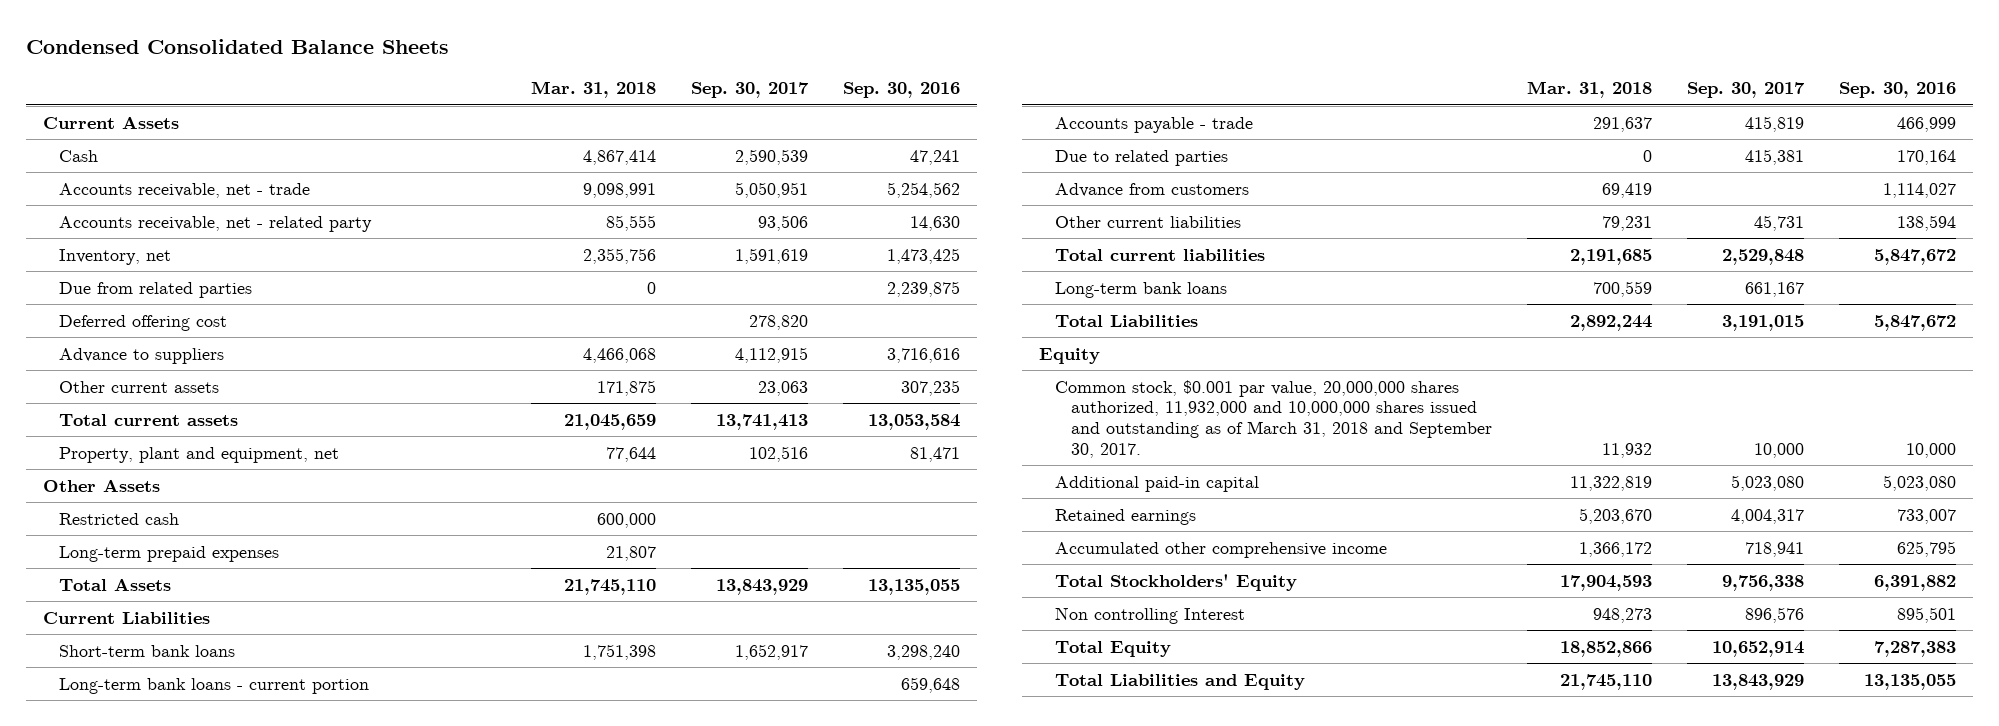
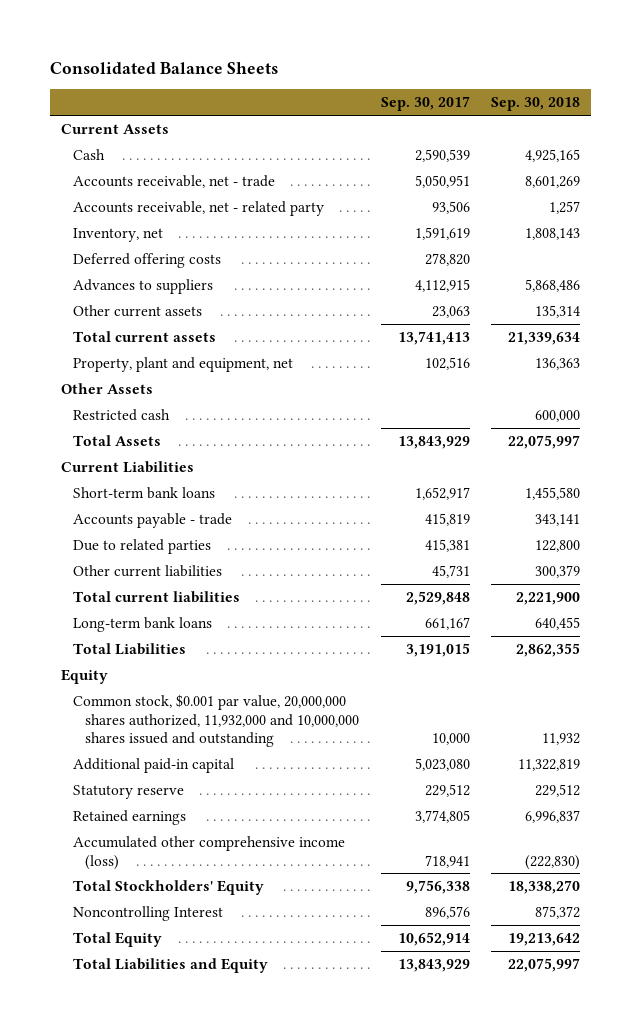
- Condensed Consolidated Balance Sheets
+ Consolidated Balance Sheets
- | Mar. 31, 2018 | Sep. 30, 2017 | Sep. 30, 2016
+ | Sep. 30, 2017 | Sep. 30, 2018
- Due from related parties | 0 | | 2,239,875
- Deferred offering cost | | 278,820 |
- Advance to suppliers | 4,466,068 | 4,112,915 | 3,716,616
+ Deferred offering costs | 278,820 |
+ Advances to suppliers | 4,112,915 | 5,868,486
- Long-term prepaid expenses | 21,807 | |
- Long-term bank loans - current portion | | | 659,648
- Advance from customers | 69,419 | | 1,114,027
- Common stock, $0.001 par value, 20,000,000 shares authorized, 11,932,000 and 10,000,000 shares issued and outstanding as of March 31, 2018 and September 30, 2017. | 11,932 | 10,000 | 10,000
+ Common stock, $0.001 par value, 20,000,000 shares authorized, 11,932,000 and 10,000,000 shares issued and outstanding | 10,000 | 11,932
- Retained earnings | 5,203,670 | 4,004,317 | 733,007
- Accumulated other comprehensive income | 1,366,172 | 718,941 | 625,795
+ Statutory reserve | 229,512 | 229,512
+ Retained earnings | 3,774,805 | 6,996,837
+ Accumulated other comprehensive income (loss) | 718,941 | (222,830)
- Non controlling Interest | 948,273 | 896,576 | 895,501
+ Noncontrolling Interest | 896,576 | 875,372

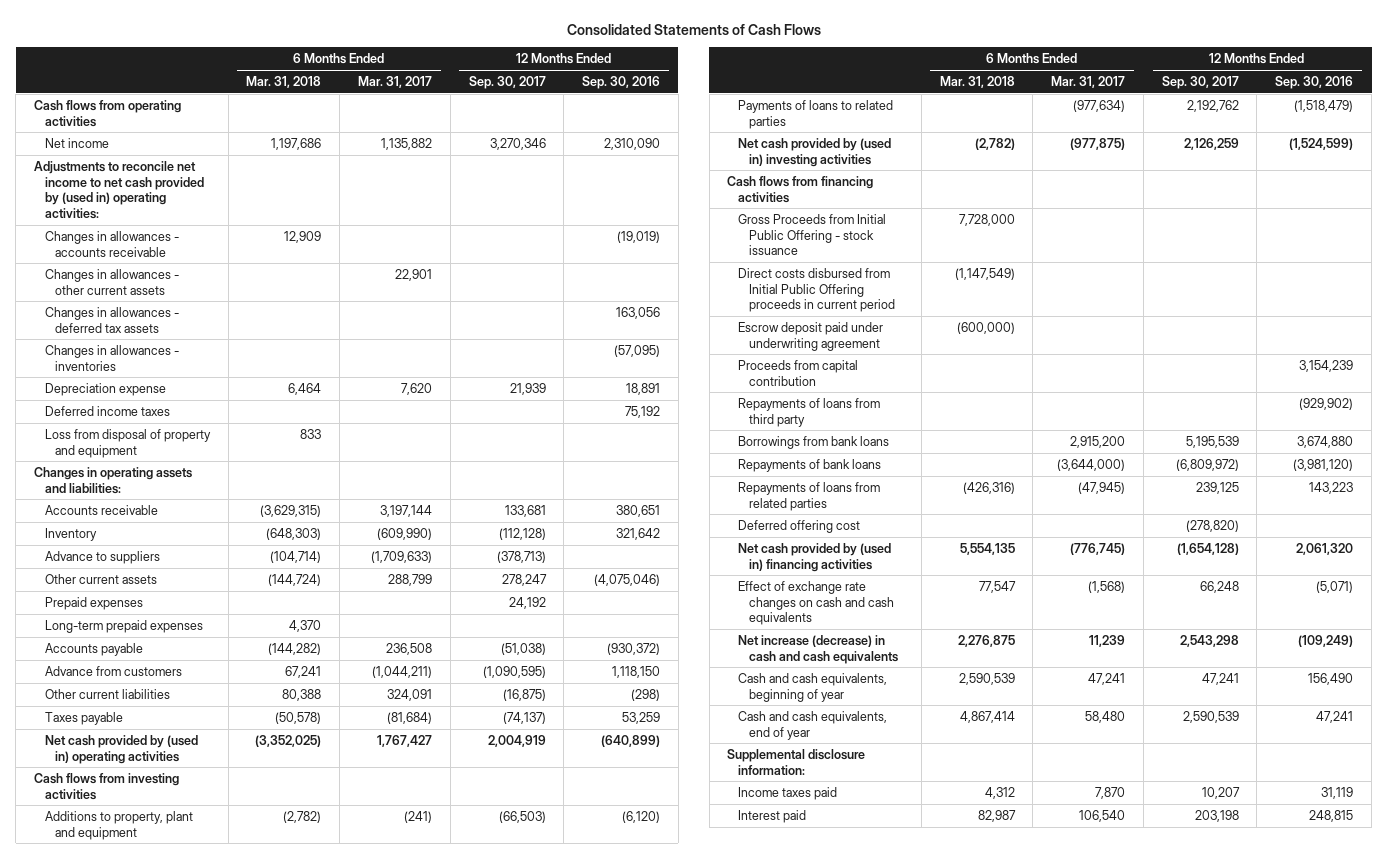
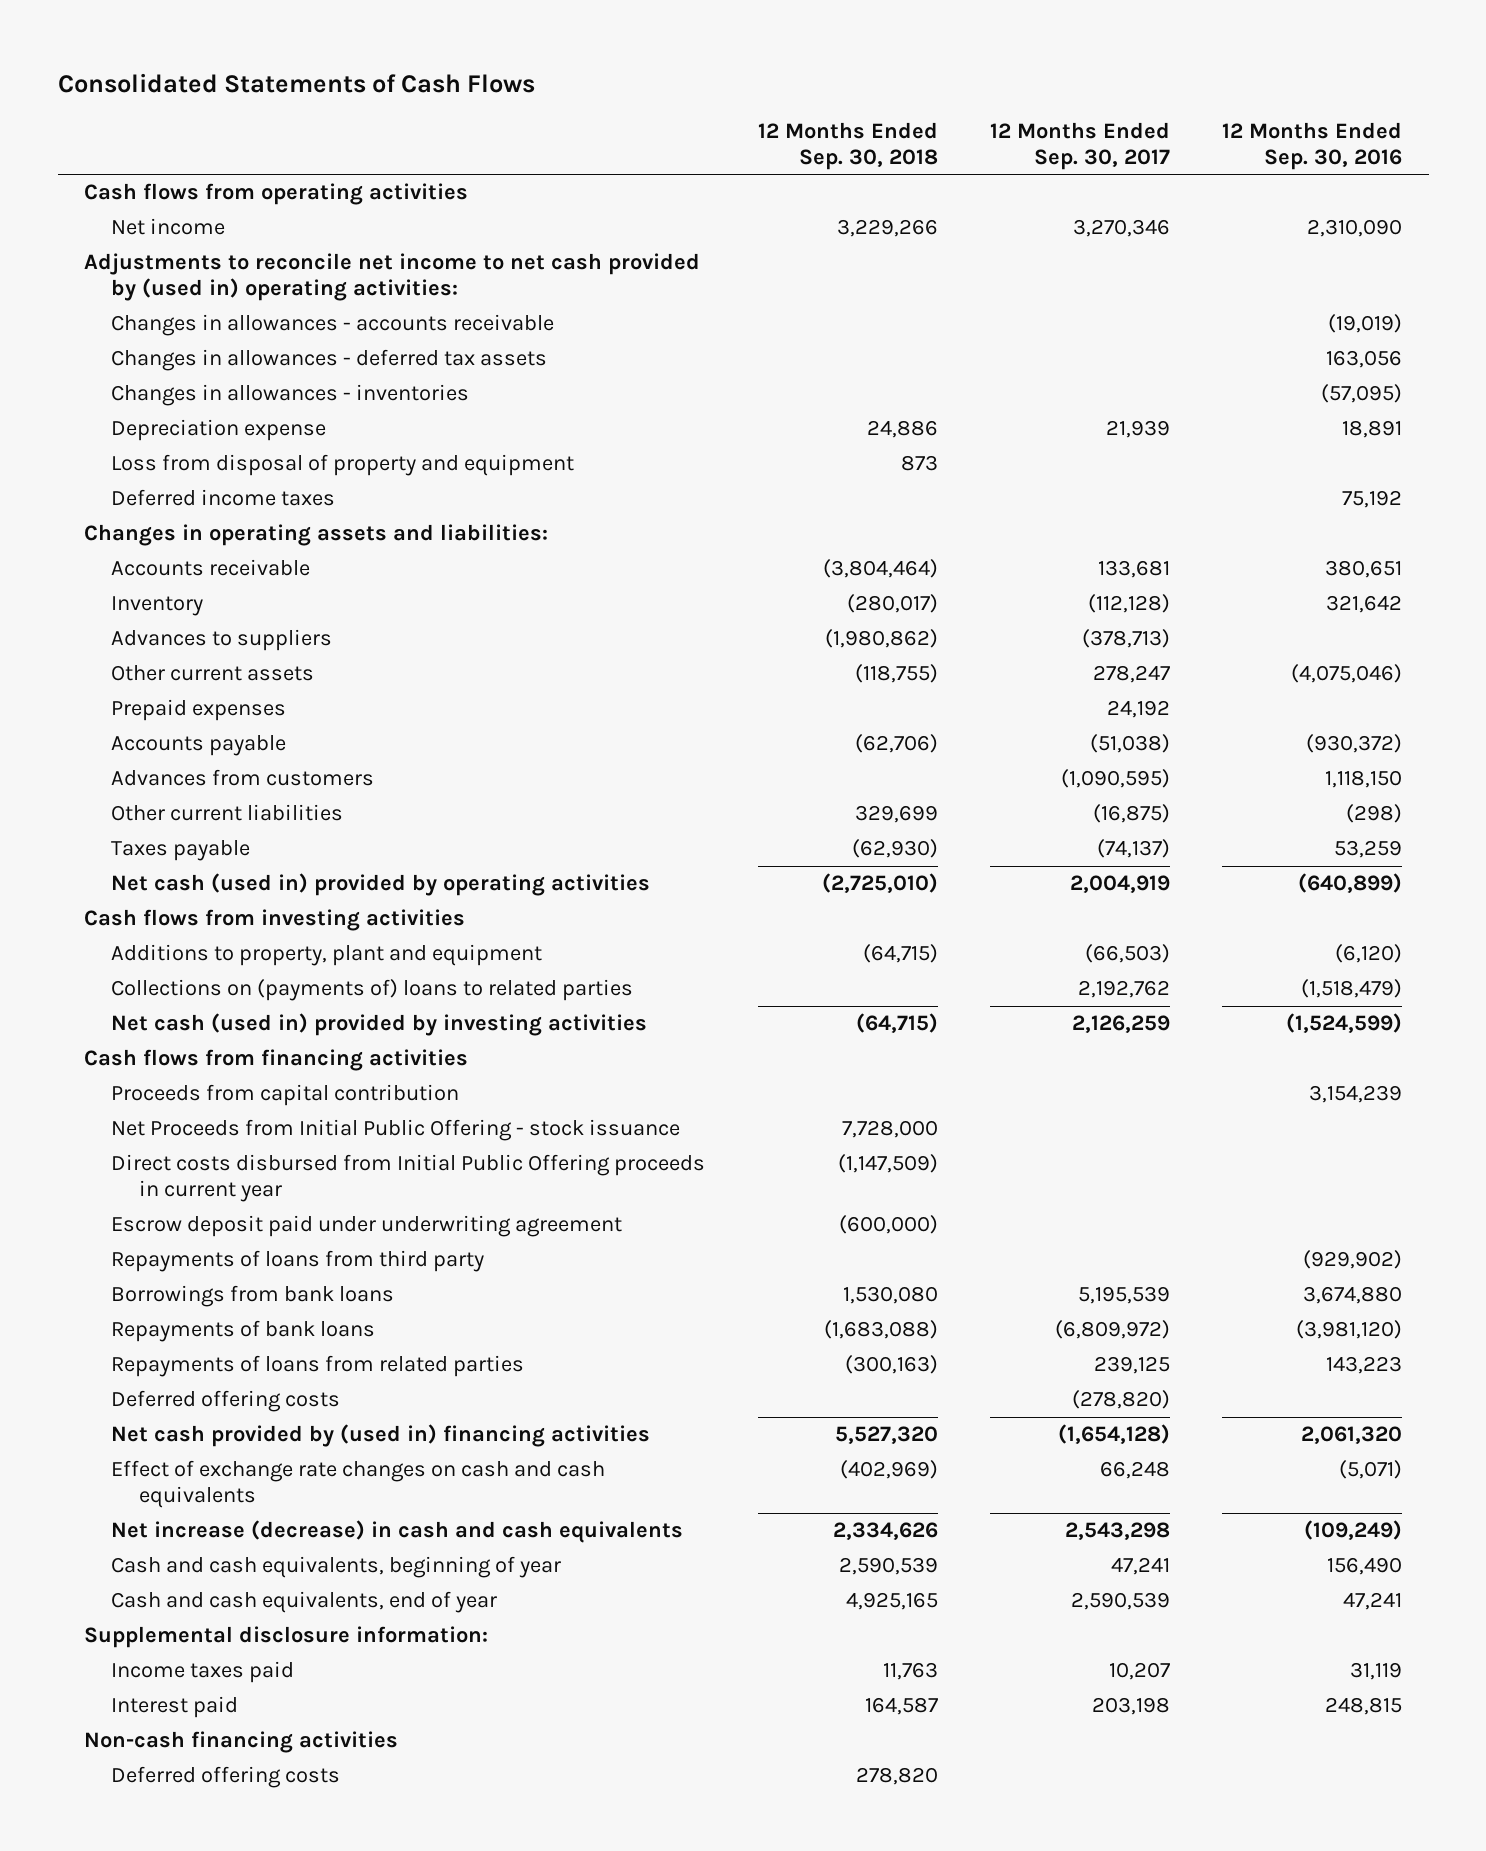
- | 6 Months Ended Mar. 31, 2018 | 6 Months Ended Mar. 31, 2017 | 12 Months Ended Sep. 30, 2017 | 12 Months Ended Sep. 30, 2016
+ | 12 Months Ended Sep. 30, 2018 | 12 Months Ended Sep. 30, 2017 | 12 Months Ended Sep. 30, 2016
- Changes in allowances - other current assets | | 22,901 | |
moved down: Deferred income taxes | | | 75,192
- Advance to suppliers | (104,714) | (1,709,633) | (378,713) |
+ Advances to suppliers | (1,980,862) | (378,713) |
- Long-term prepaid expenses | 4,370 | | |
- Advance from customers | 67,241 | (1,044,211) | (1,090,595) | 1,118,150
+ Advances from customers | | (1,090,595) | 1,118,150
- Net cash provided by (used in) operating activities | (3,352,025) | 1,767,427 | 2,004,919 | (640,899)
+ Net cash (used in) provided by operating activities | (2,725,010) | 2,004,919 | (640,899)
- Payments of loans to related parties | | (977,634) | 2,192,762 | (1,518,479)
- Net cash provided by (used in) investing activities | (2,782) | (977,875) | 2,126,259 | (1,524,599)
+ Collections on (payments of) loans to related parties | | 2,192,762 | (1,518,479)
+ Net cash (used in) provided by investing activities | (64,715) | 2,126,259 | (1,524,599)
- Gross Proceeds from Initial Public Offering - stock issuance | 7,728,000 | | |
- Direct costs disbursed from Initial Public Offering proceeds in current period | (1,147,549) | | |
+ Net Proceeds from Initial Public Offering - stock issuance | 7,728,000 | |
+ Direct costs disbursed from Initial Public Offering proceeds in current year | (1,147,509) | |
moved down: Escrow deposit paid under underwriting agreement | (600,000) | |
- Deferred offering cost | | | (278,820) |
+ Deferred offering costs | | (278,820) |
+ Non-cash financing activities
+ Deferred offering costs | 278,820 | |

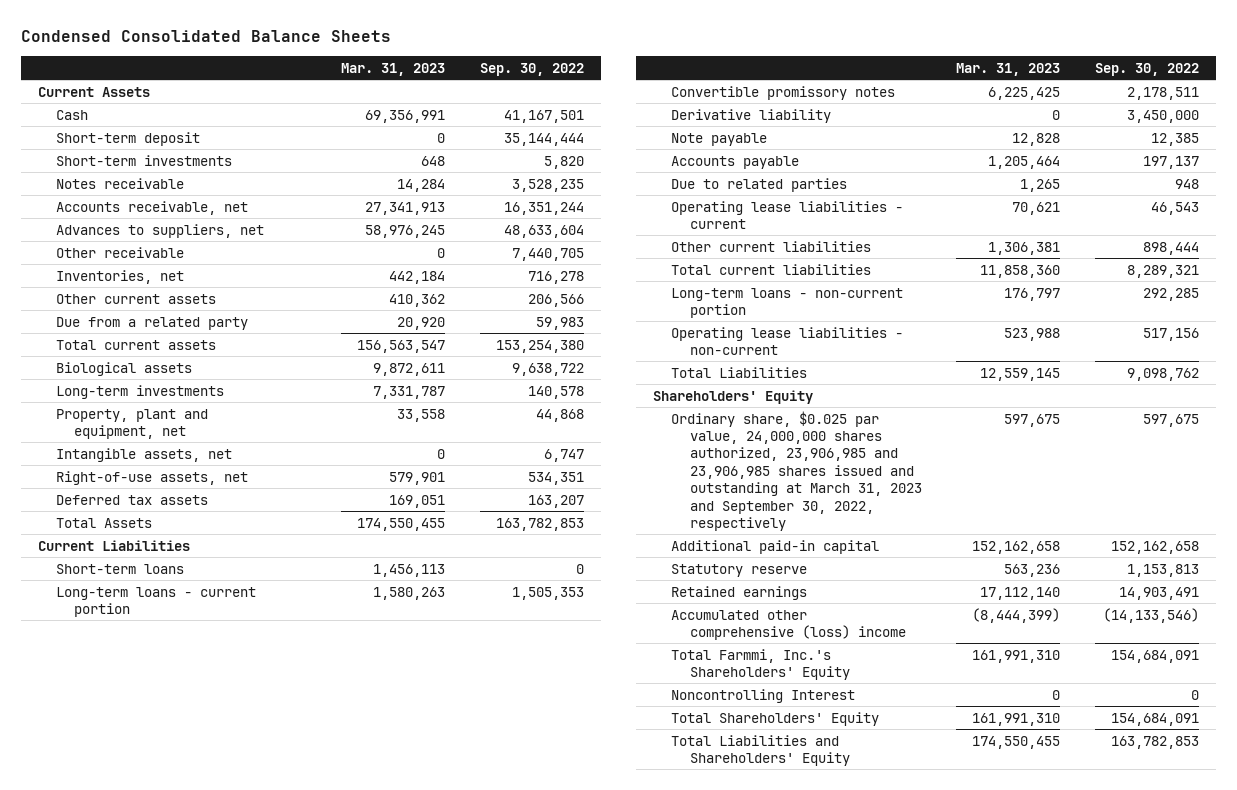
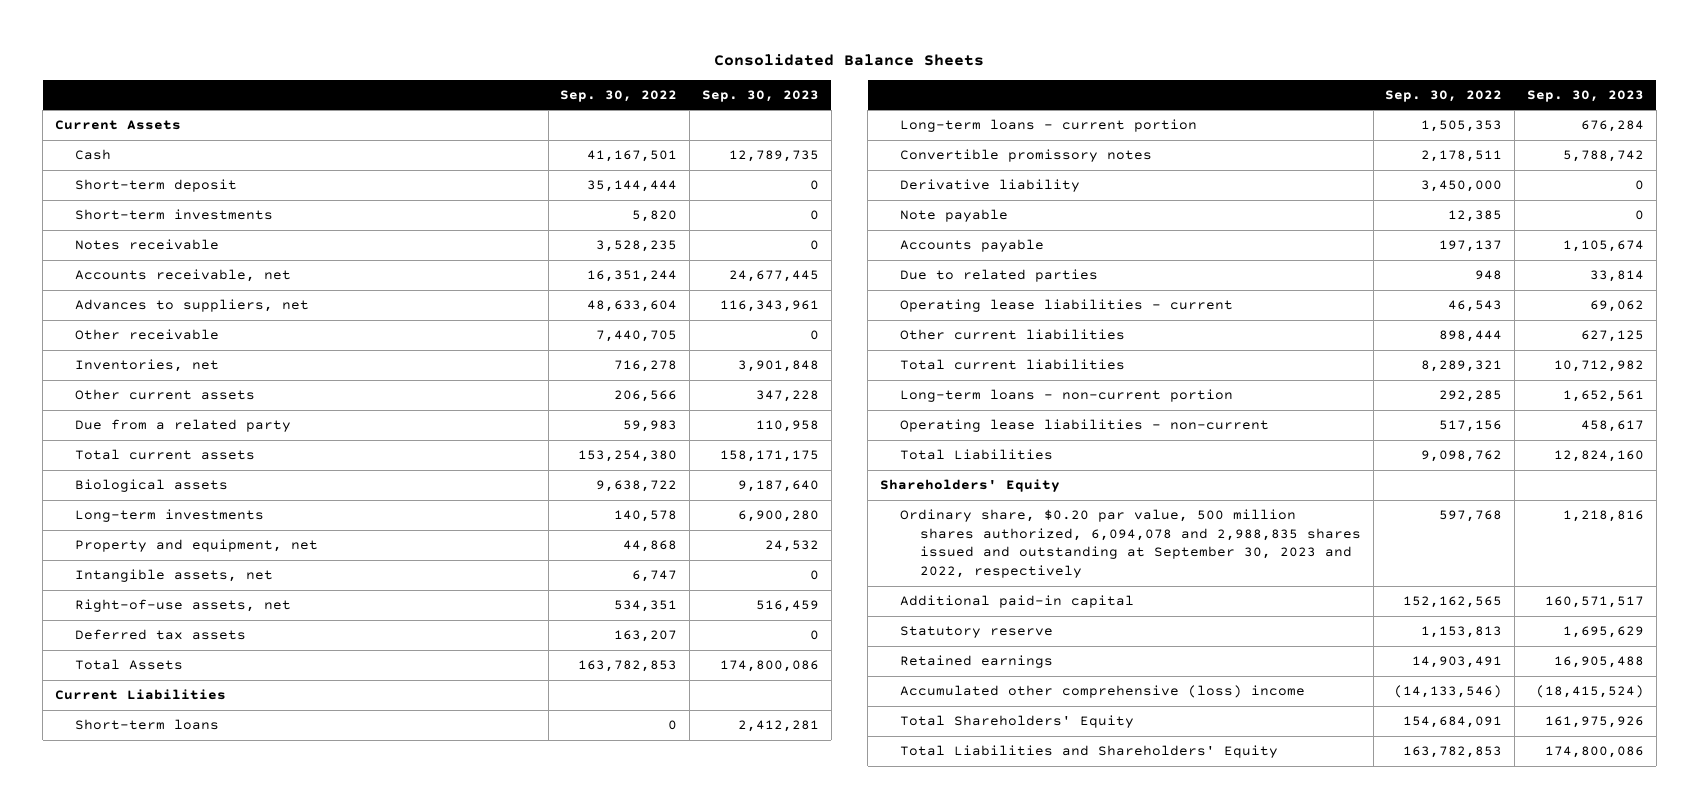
- Condensed Consolidated Balance Sheets
+ Consolidated Balance Sheets
- | Mar. 31, 2023 | Sep. 30, 2022
+ | Sep. 30, 2022 | Sep. 30, 2023
- Property, plant and equipment, net | 33,558 | 44,868
+ Property and equipment, net | 44,868 | 24,532
- Ordinary share, $0.025 par value, 24,000,000 shares authorized, 23,906,985 and 23,906,985 shares issued and outstanding at March 31, 2023 and September 30, 2022, respectively | 597,675 | 597,675
- Additional paid-in capital | 152,162,658 | 152,162,658
+ Ordinary share, $0.20 par value, 500 million shares authorized, 6,094,078 and 2,988,835 shares issued and outstanding at September 30, 2023 and 2022, respectively | 597,768 | 1,218,816
+ Additional paid-in capital | 152,162,565 | 160,571,517
- Total Farmmi, Inc.'s Shareholders' Equity | 161,991,310 | 154,684,091
- Noncontrolling Interest | 0 | 0

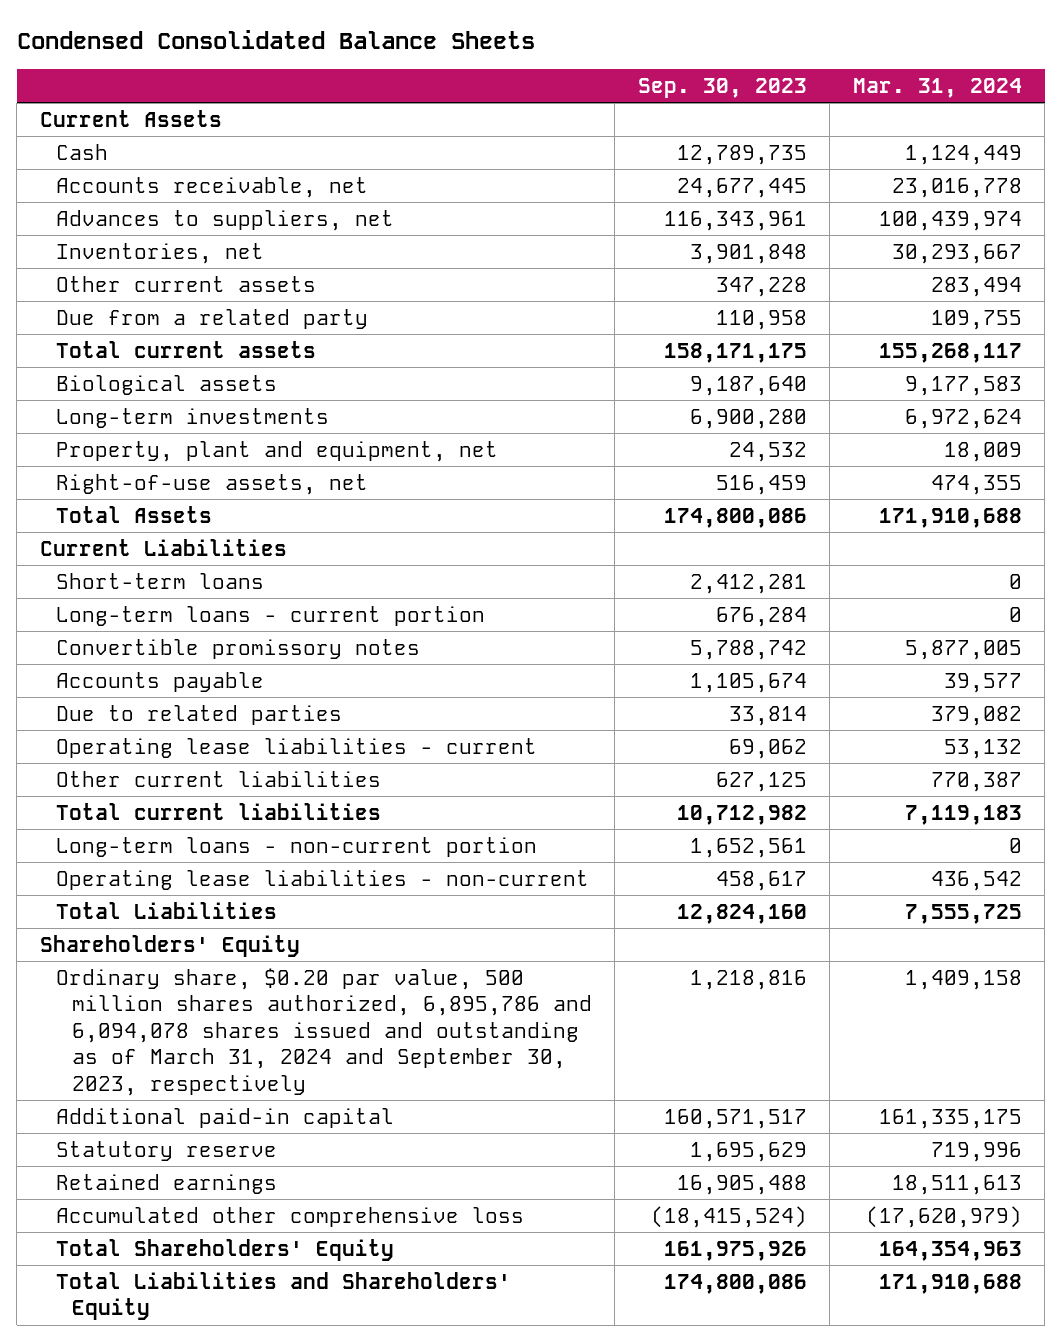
- Consolidated Balance Sheets
+ Condensed Consolidated Balance Sheets
- | Sep. 30, 2022 | Sep. 30, 2023
+ | Sep. 30, 2023 | Mar. 31, 2024
- Short-term deposit | 35,144,444 | 0
- Short-term investments | 5,820 | 0
- Notes receivable | 3,528,235 | 0
- Other receivable | 7,440,705 | 0
- Property and equipment, net | 44,868 | 24,532
- Intangible assets, net | 6,747 | 0
+ Property, plant and equipment, net | 24,532 | 18,009
- Deferred tax assets | 163,207 | 0
- Derivative liability | 3,450,000 | 0
- Note payable | 12,385 | 0
- Ordinary share, $0.20 par value, 500 million shares authorized, 6,094,078 and 2,988,835 shares issued and outstanding at September 30, 2023 and 2022, respectively | 597,768 | 1,218,816
+ Ordinary share, $0.20 par value, 500 million shares authorized, 6,895,786 and 6,094,078 shares issued and outstanding as of March 31, 2024 and September 30, 2023, respectively | 1,218,816 | 1,409,158
- Accumulated other comprehensive (loss) income | (14,133,546) | (18,415,524)
+ Accumulated other comprehensive loss | (18,415,524) | (17,620,979)

